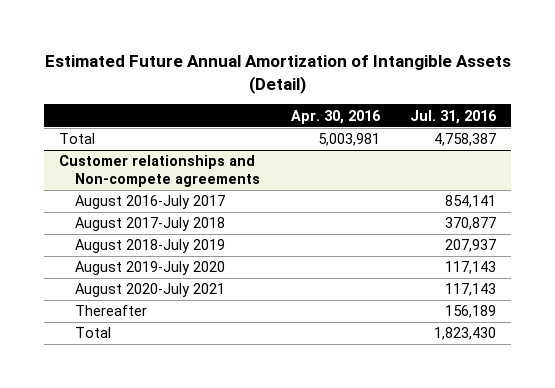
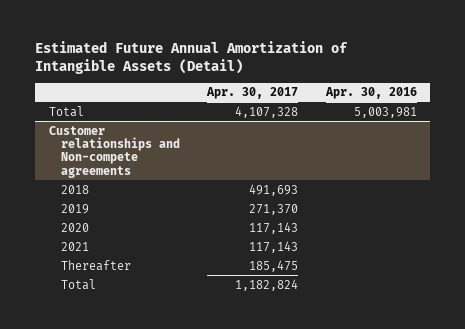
- | Apr. 30, 2016 | Jul. 31, 2016
+ | Apr. 30, 2017 | Apr. 30, 2016
@ Customer relationships and Non-compete agreements
- August 2016-July 2017 | | 854,141
- August 2017-July 2018 | | 370,877
- August 2018-July 2019 | | 207,937
- August 2019-July 2020 | | 117,143
- August 2020-July 2021 | | 117,143
+ 2018 | 491,693 |
+ 2019 | 271,370 |
+ 2020 | 117,143 |
+ 2021 | 117,143 |

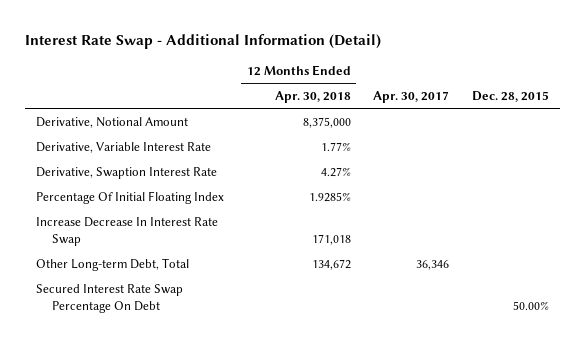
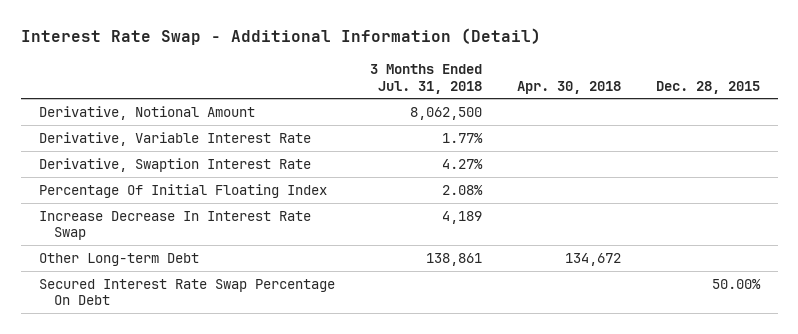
- | 12 Months Ended Apr. 30, 2018 | Apr. 30, 2017 | Dec. 28, 2015
+ | 3 Months Ended Jul. 31, 2018 | Apr. 30, 2018 | Dec. 28, 2015
- Other Long-term Debt, Total | 134,672 | 36,346 |
+ Other Long-term Debt | 138,861 | 134,672 |

